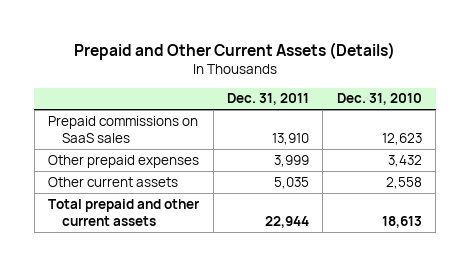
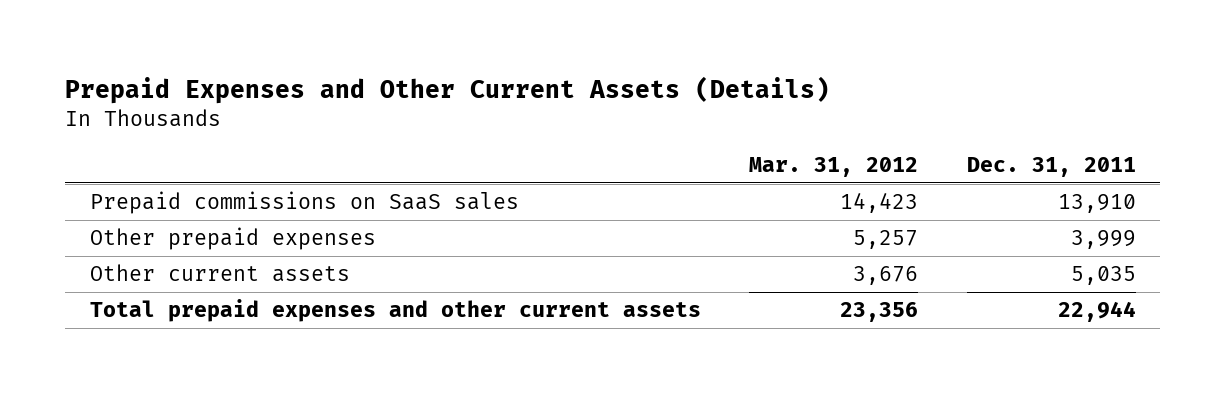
- Prepaid and Other Current Assets (Details)
+ Prepaid Expenses and Other Current Assets (Details)
- | Dec. 31, 2011 | Dec. 31, 2010
+ | Mar. 31, 2012 | Dec. 31, 2011
- Total prepaid and other current assets | 22,944 | 18,613
+ Total prepaid expenses and other current assets | 23,356 | 22,944

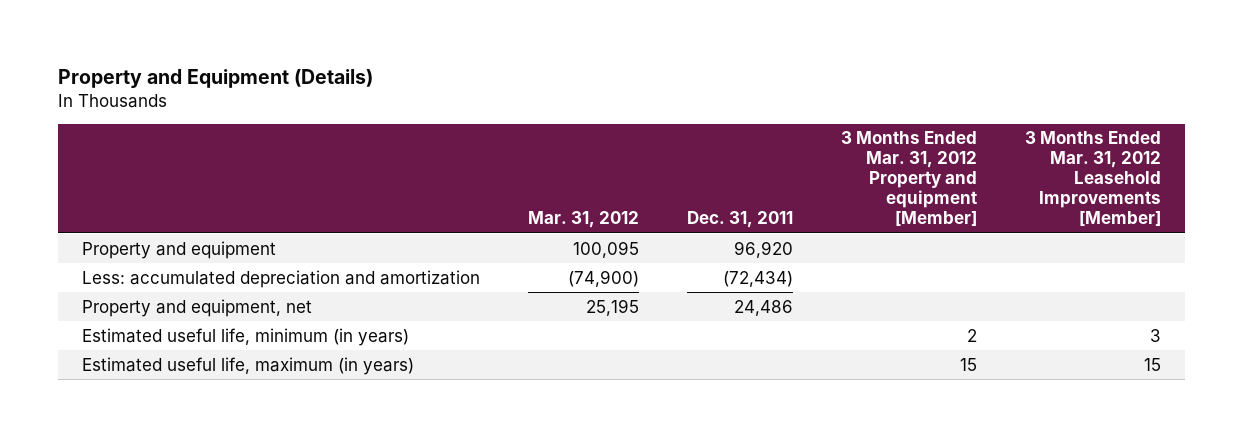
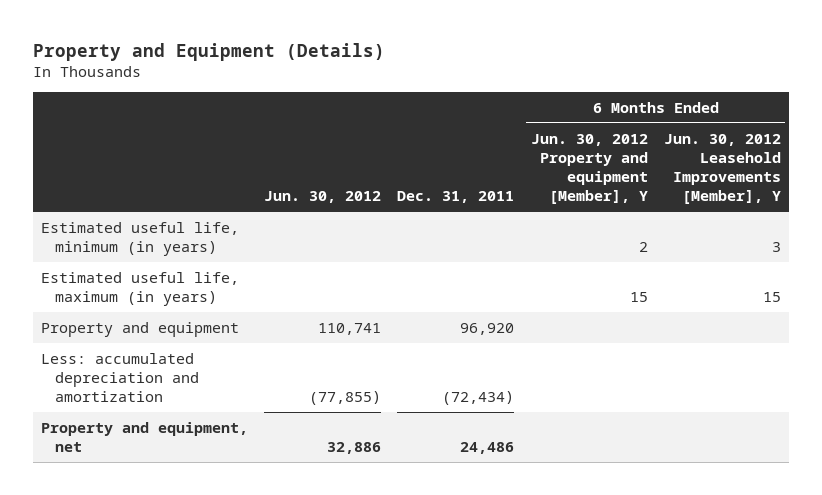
- | Mar. 31, 2012 | Dec. 31, 2011 | 3 Months Ended Mar. 31, 2012 Property and equipment [Member] | 3 Months Ended Mar. 31, 2012 Leasehold Improvements [Member]
+ | Jun. 30, 2012 | Dec. 31, 2011 | 6 Months Ended Jun. 30, 2012 Property and equipment [Member], Y | 6 Months Ended Jun. 30, 2012 Leasehold Improvements [Member], Y
moved up: Estimated useful life, minimum (in years) | | | 2 | 3
moved up: Estimated useful life, maximum (in years) | | | 15 | 15

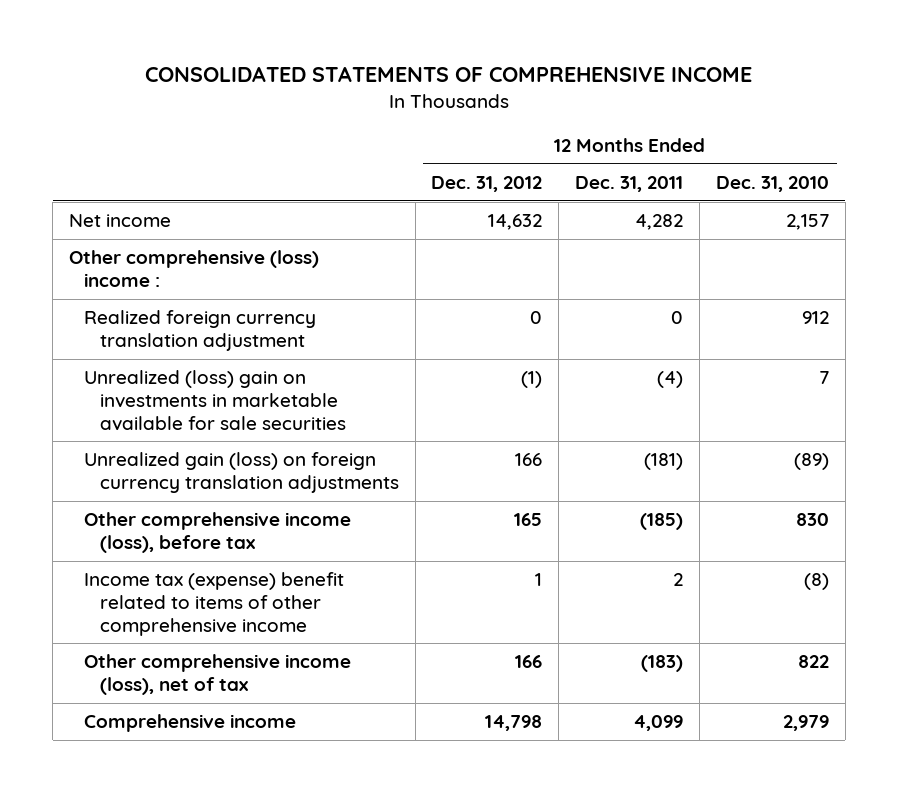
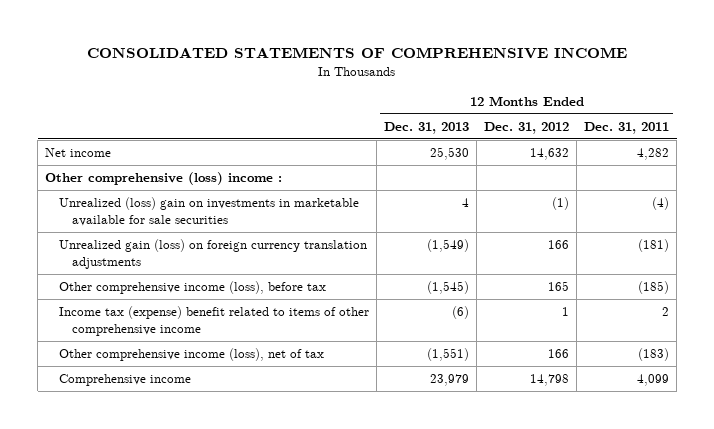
- | 12 Months Ended Dec. 31, 2012 | 12 Months Ended Dec. 31, 2011 | 12 Months Ended Dec. 31, 2010
+ | 12 Months Ended Dec. 31, 2013 | 12 Months Ended Dec. 31, 2012 | 12 Months Ended Dec. 31, 2011
- Realized foreign currency translation adjustment | 0 | 0 | 912

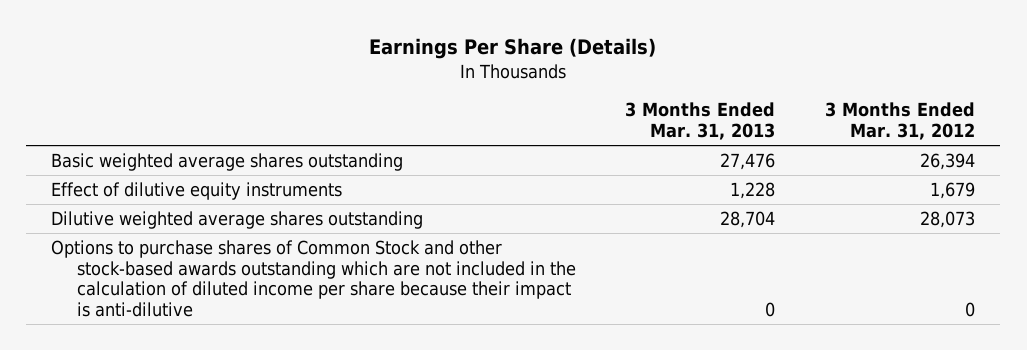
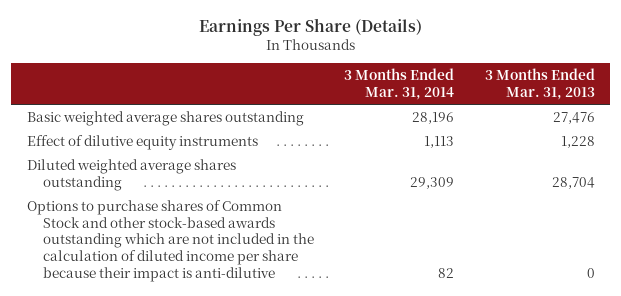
- | 3 Months Ended Mar. 31, 2013 | 3 Months Ended Mar. 31, 2012
+ | 3 Months Ended Mar. 31, 2014 | 3 Months Ended Mar. 31, 2013
- Dilutive weighted average shares outstanding | 28,704 | 28,073
+ Diluted weighted average shares outstanding | 29,309 | 28,704

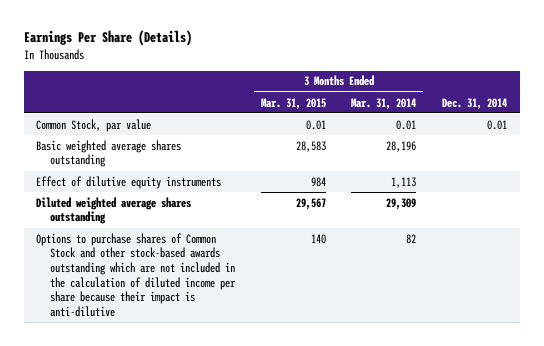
- | 3 Months Ended Mar. 31, 2014 | 3 Months Ended Mar. 31, 2013
+ | 3 Months Ended Mar. 31, 2015 | 3 Months Ended Mar. 31, 2014 | Dec. 31, 2014
+ Common Stock, par value | 0.01 | 0.01 | 0.01

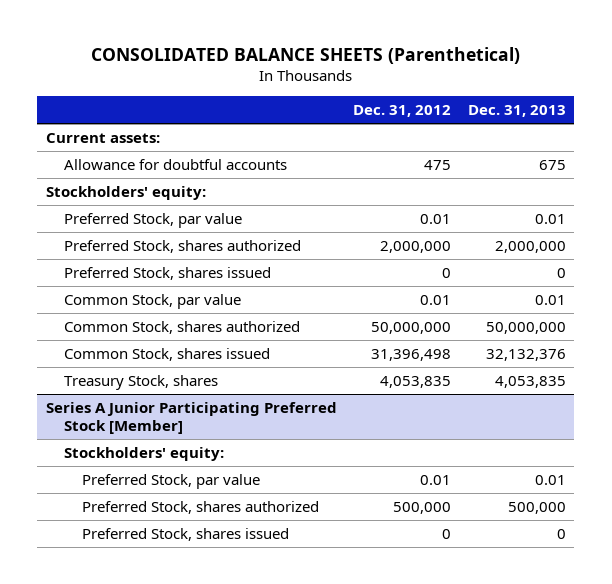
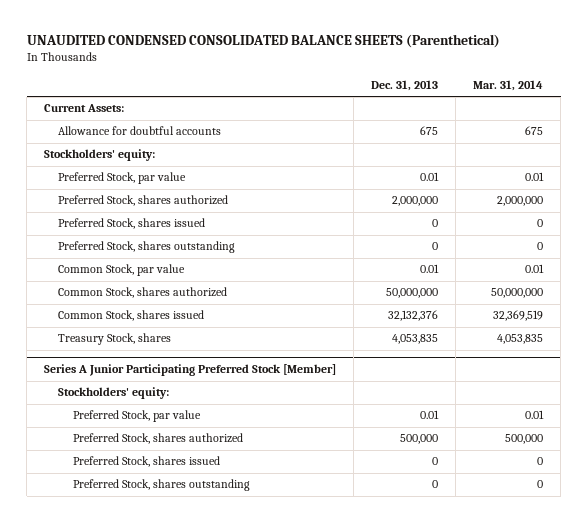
- CONSOLIDATED BALANCE SHEETS (Parenthetical)
+ UNAUDITED CONDENSED CONSOLIDATED BALANCE SHEETS (Parenthetical)
- | Dec. 31, 2012 | Dec. 31, 2013
+ | Dec. 31, 2013 | Mar. 31, 2014
- Current assets:
+ Current Assets:
+ Preferred Stock, shares outstanding | 0 | 0
@ Series A Junior Participating Preferred Stock [Member]
+ Preferred Stock, shares outstanding | 0 | 0

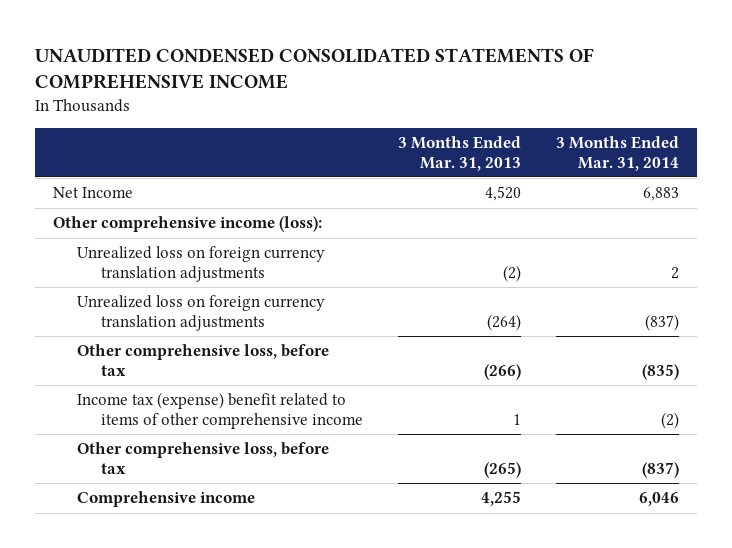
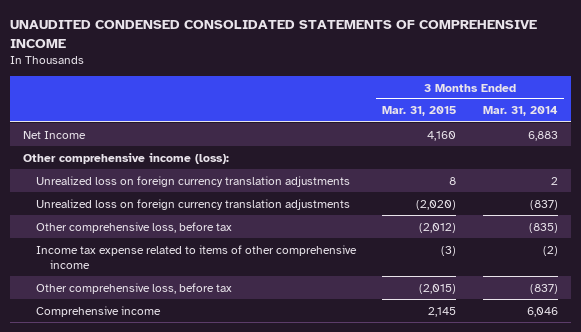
- | 3 Months Ended Mar. 31, 2013 | 3 Months Ended Mar. 31, 2014
+ | 3 Months Ended Mar. 31, 2015 | 3 Months Ended Mar. 31, 2014
- Income tax (expense) benefit related to items of other comprehensive income | 1 | (2)
+ Income tax expense related to items of other comprehensive income | (3) | (2)

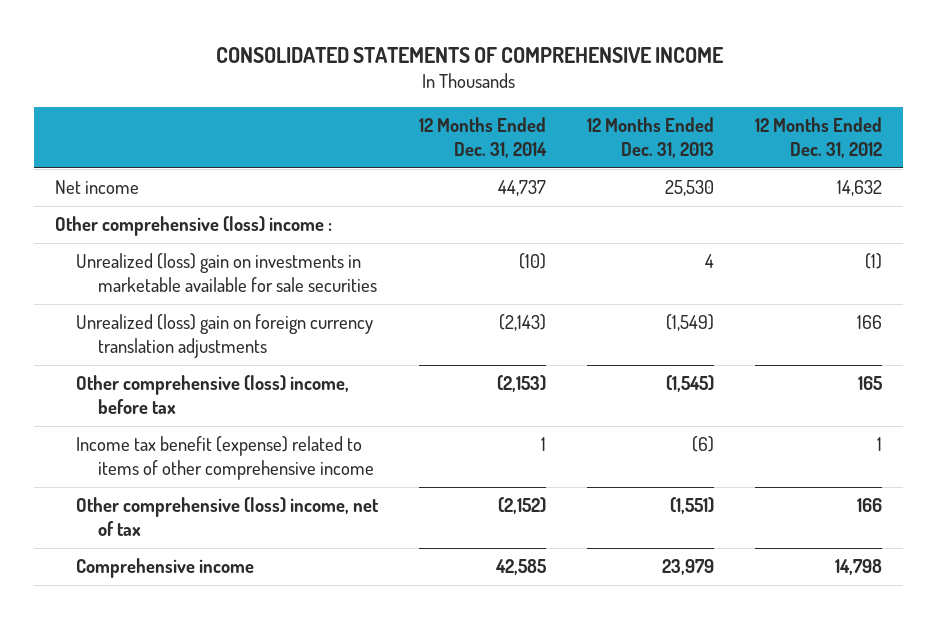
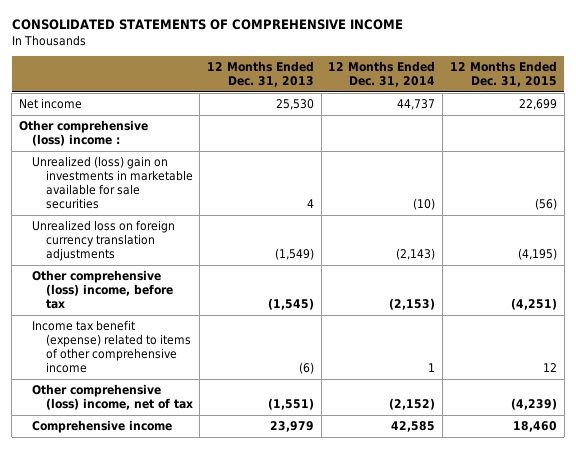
- | 12 Months Ended Dec. 31, 2014 | 12 Months Ended Dec. 31, 2013 | 12 Months Ended Dec. 31, 2012
+ | 12 Months Ended Dec. 31, 2013 | 12 Months Ended Dec. 31, 2014 | 12 Months Ended Dec. 31, 2015
- Unrealized (loss) gain on foreign currency translation adjustments | (2,143) | (1,549) | 166
+ Unrealized loss on foreign currency translation adjustments | (1,549) | (2,143) | (4,195)

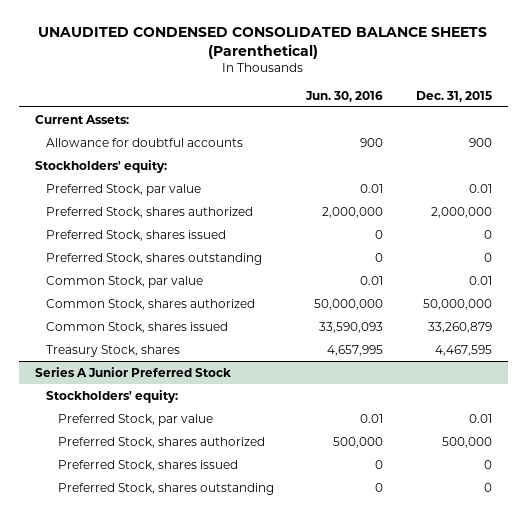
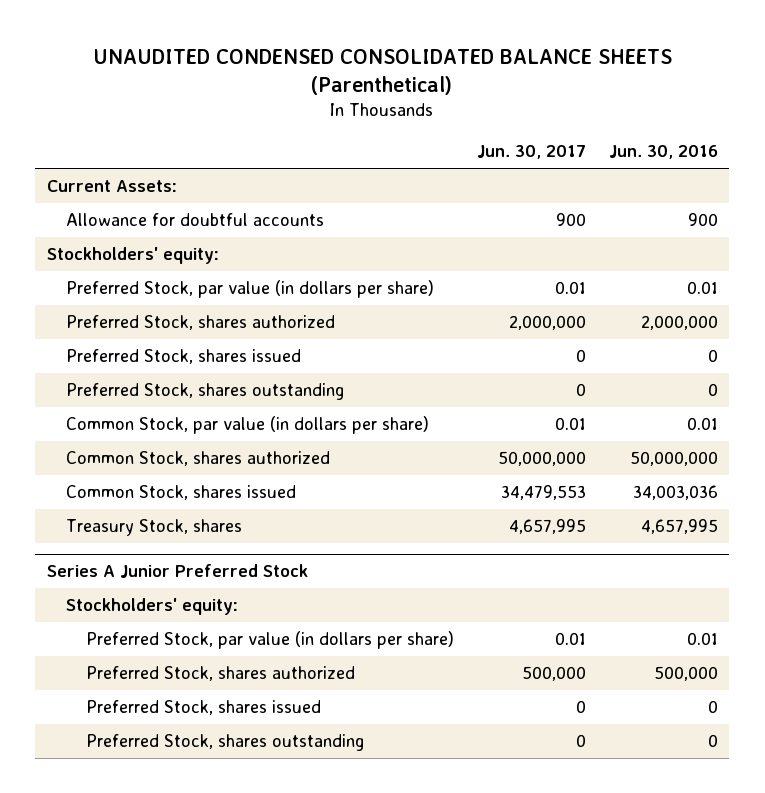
- | Jun. 30, 2016 | Dec. 31, 2015
+ | Jun. 30, 2017 | Jun. 30, 2016
- Preferred Stock, par value | 0.01 | 0.01
+ Preferred Stock, par value (in dollars per share) | 0.01 | 0.01
- Common Stock, par value | 0.01 | 0.01
+ Common Stock, par value (in dollars per share) | 0.01 | 0.01
- Common Stock, shares issued | 33,590,093 | 33,260,879
+ Common Stock, shares issued | 34,479,553 | 34,003,036
@ Series A Junior Preferred Stock
- Preferred Stock, par value | 0.01 | 0.01
+ Preferred Stock, par value (in dollars per share) | 0.01 | 0.01

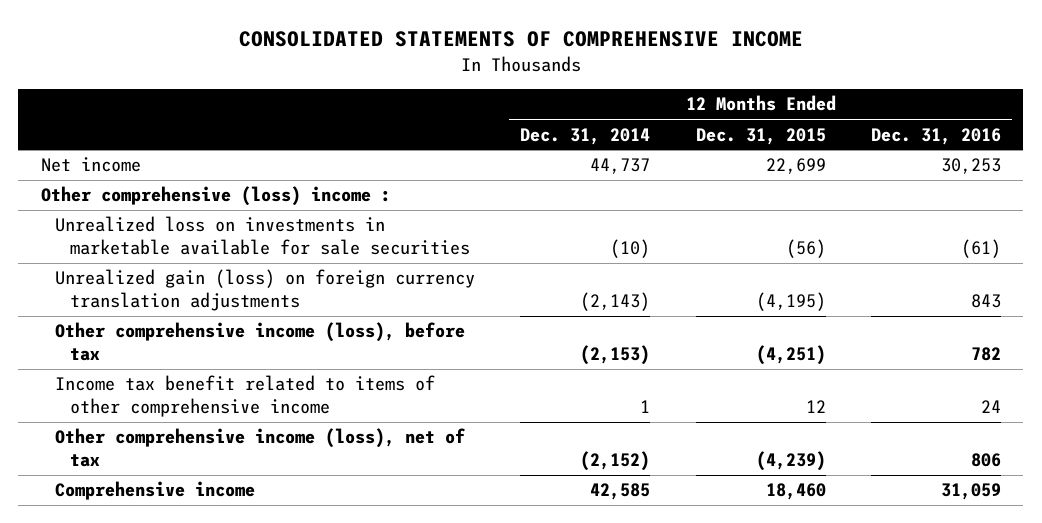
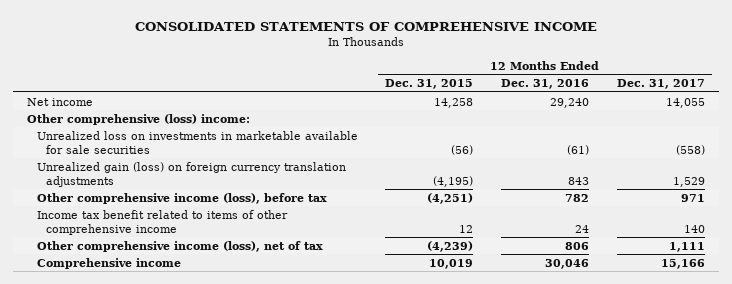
- | 12 Months Ended Dec. 31, 2014 | 12 Months Ended Dec. 31, 2015 | 12 Months Ended Dec. 31, 2016
+ | 12 Months Ended Dec. 31, 2015 | 12 Months Ended Dec. 31, 2016 | 12 Months Ended Dec. 31, 2017
- Net income | 44,737 | 22,699 | 30,253
- Other comprehensive (loss) income :
+ Net income | 14,258 | 29,240 | 14,055
+ Other comprehensive (loss) income:
- Comprehensive income | 42,585 | 18,460 | 31,059
+ Comprehensive income | 10,019 | 30,046 | 15,166

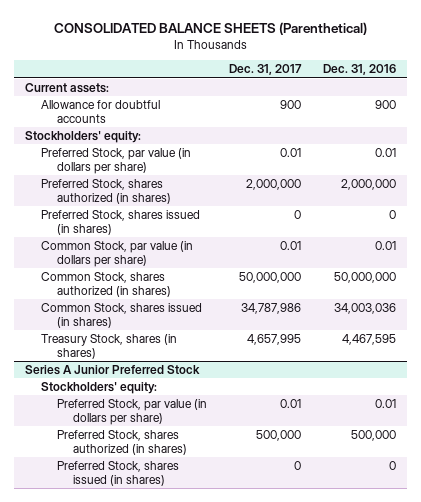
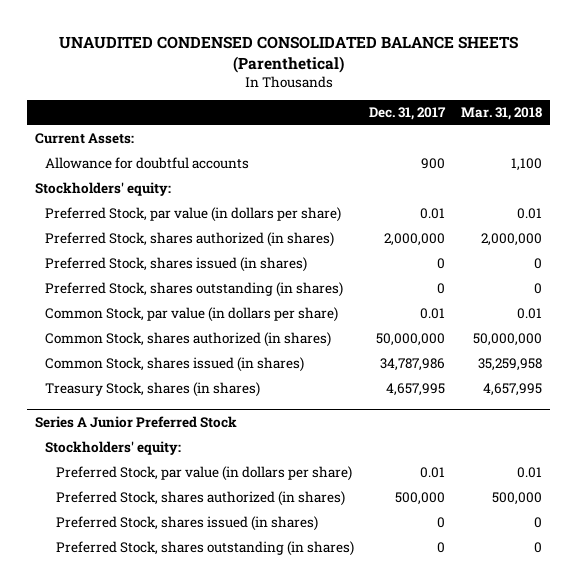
- CONSOLIDATED BALANCE SHEETS (Parenthetical)
+ UNAUDITED CONDENSED CONSOLIDATED BALANCE SHEETS (Parenthetical)
- | Dec. 31, 2017 | Dec. 31, 2016
+ | Dec. 31, 2017 | Mar. 31, 2018
- Current assets:
+ Current Assets:
+ Preferred Stock, shares outstanding (in shares) | 0 | 0
@ Series A Junior Preferred Stock
+ Preferred Stock, shares outstanding (in shares) | 0 | 0

